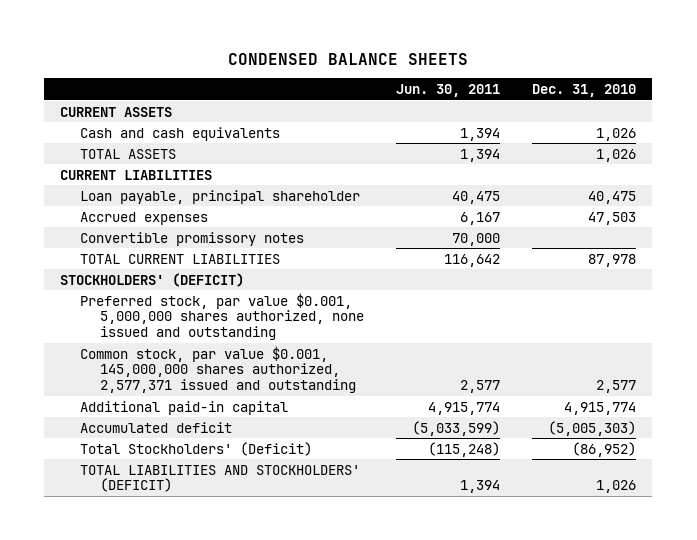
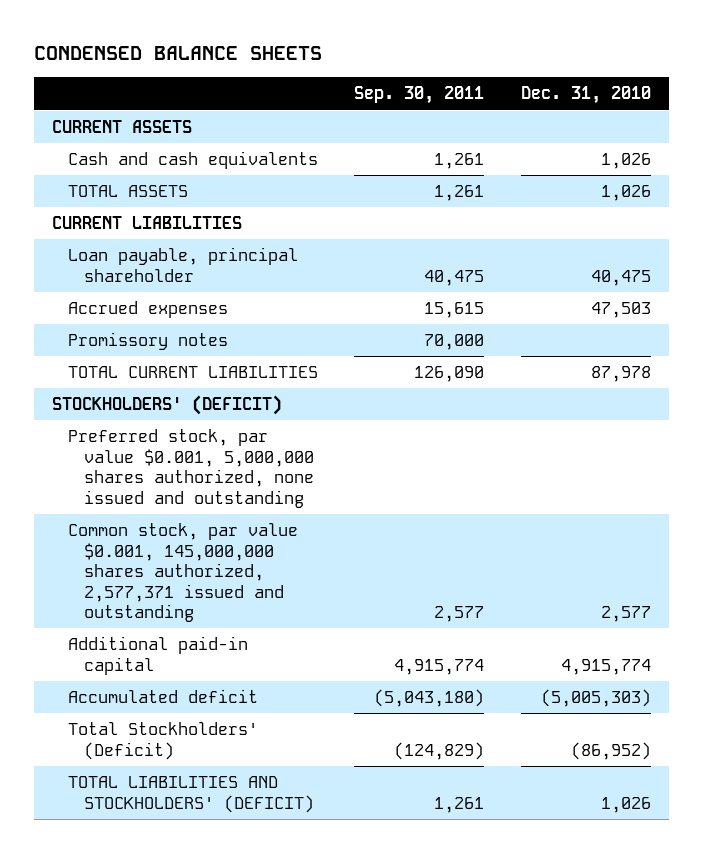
- | Jun. 30, 2011 | Dec. 31, 2010
+ | Sep. 30, 2011 | Dec. 31, 2010
- Convertible promissory notes | 70,000 |
+ Promissory notes | 70,000 |

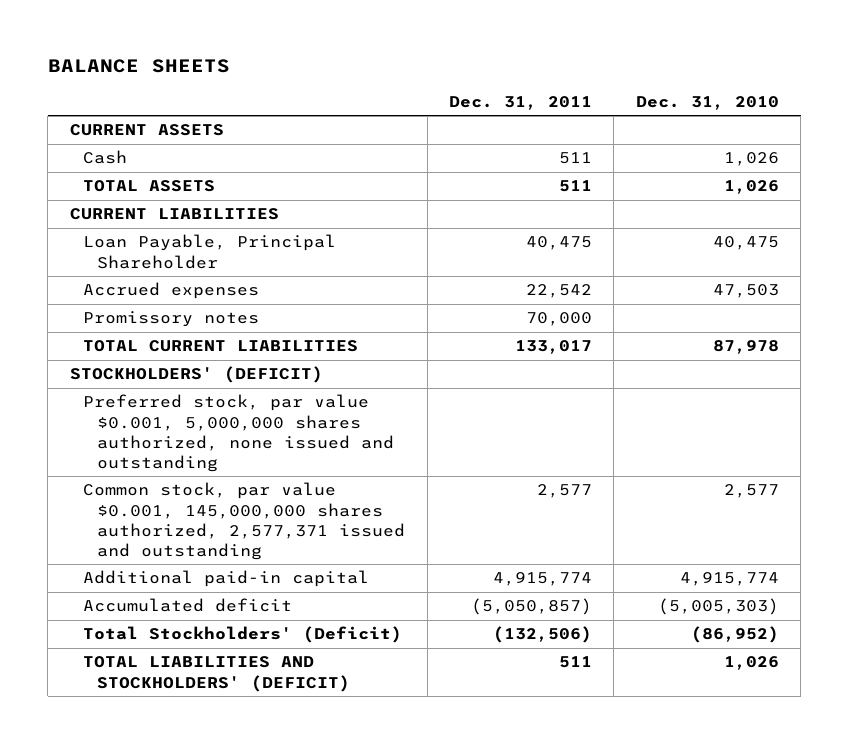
- CONDENSED BALANCE SHEETS
+ BALANCE SHEETS
- | Sep. 30, 2011 | Dec. 31, 2010
+ | Dec. 31, 2011 | Dec. 31, 2010
- Cash and cash equivalents | 1,261 | 1,026
+ Cash | 511 | 1,026
- Loan payable, principal shareholder | 40,475 | 40,475
+ Loan Payable, Principal Shareholder | 40,475 | 40,475

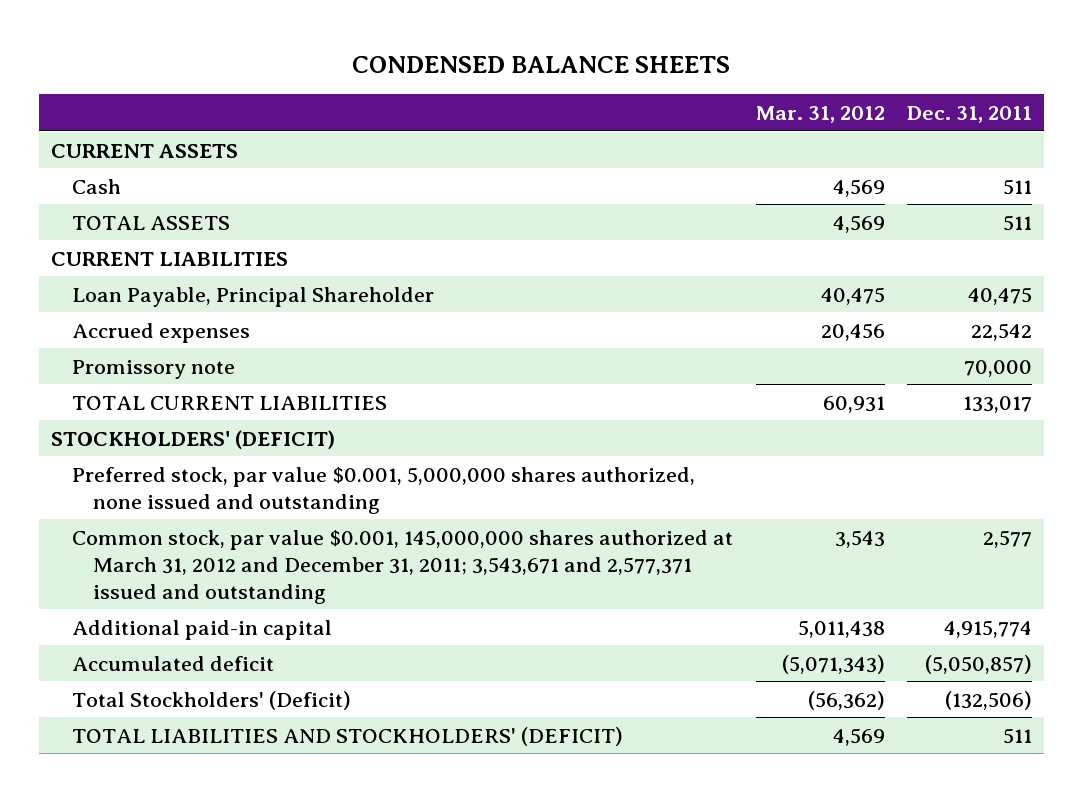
- BALANCE SHEETS
+ CONDENSED BALANCE SHEETS
- | Dec. 31, 2011 | Dec. 31, 2010
+ | Mar. 31, 2012 | Dec. 31, 2011
- Promissory notes | 70,000 |
+ Promissory note | | 70,000
- Common stock, par value $0.001, 145,000,000 shares authorized, 2,577,371 issued and outstanding | 2,577 | 2,577
+ Common stock, par value $0.001, 145,000,000 shares authorized at March 31, 2012 and December 31, 2011; 3,543,671 and 2,577,371 issued and outstanding | 3,543 | 2,577

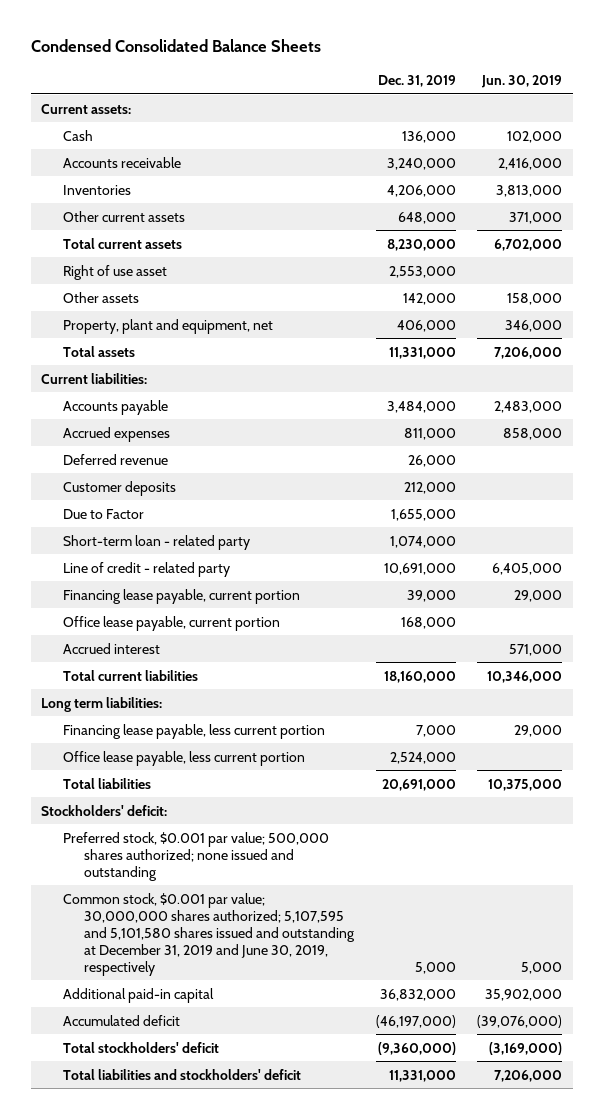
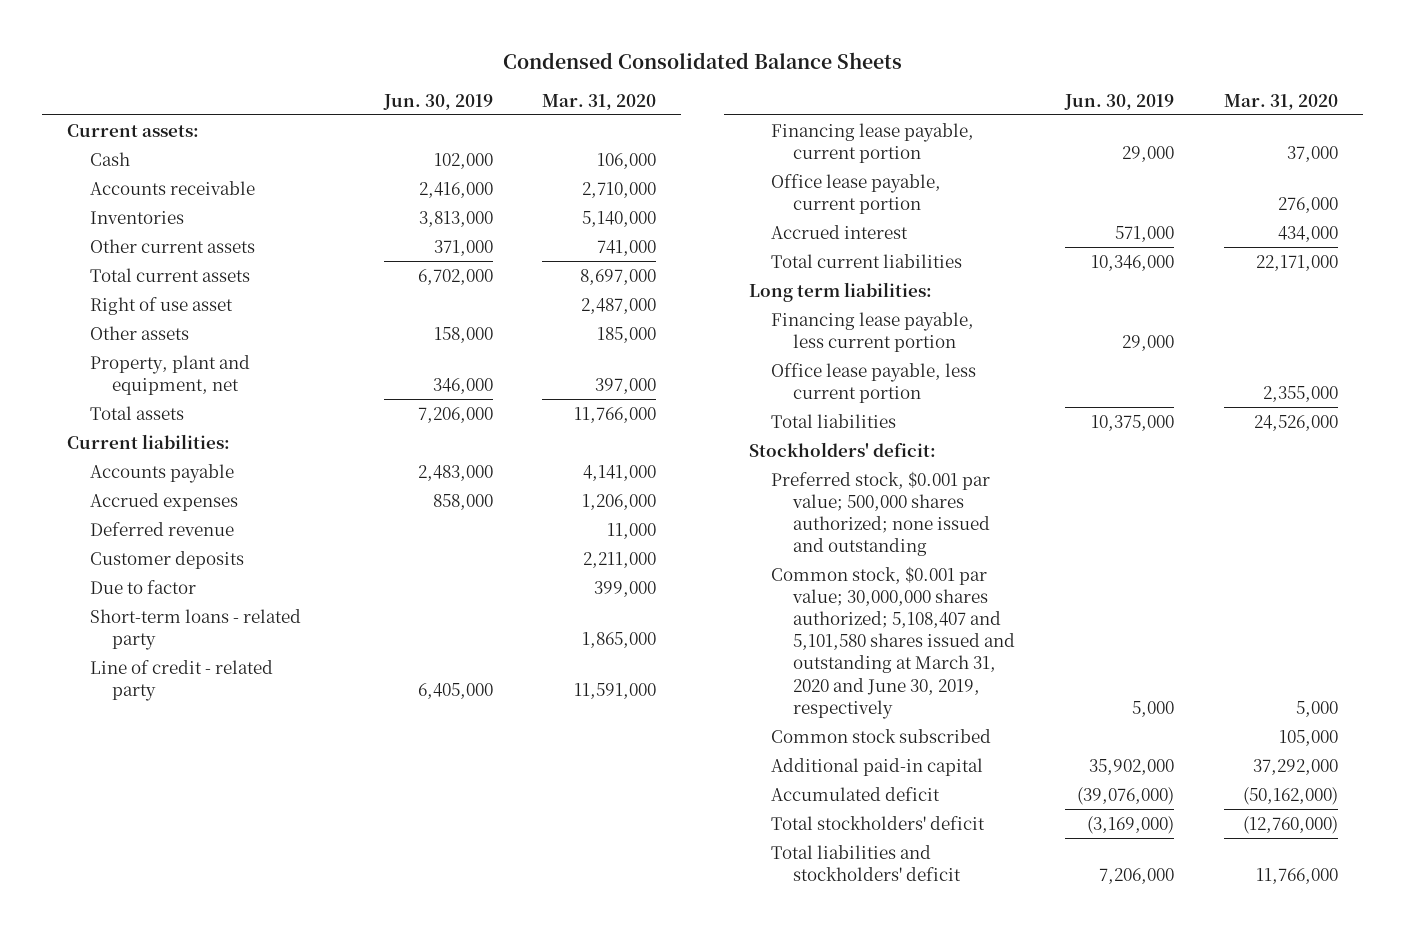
- | Dec. 31, 2019 | Jun. 30, 2019
+ | Jun. 30, 2019 | Mar. 31, 2020
- Due to Factor | 1,655,000 |
- Short-term loan - related party | 1,074,000 |
+ Due to factor | | 399,000
+ Short-term loans - related party | | 1,865,000
- Common stock, $0.001 par value; 30,000,000 shares authorized; 5,107,595 and 5,101,580 shares issued and outstanding at December 31, 2019 and June 30, 2019, respectively | 5,000 | 5,000
+ Common stock, $0.001 par value; 30,000,000 shares authorized; 5,108,407 and 5,101,580 shares issued and outstanding at March 31, 2020 and June 30, 2019, respectively | 5,000 | 5,000
+ Common stock subscribed | | 105,000

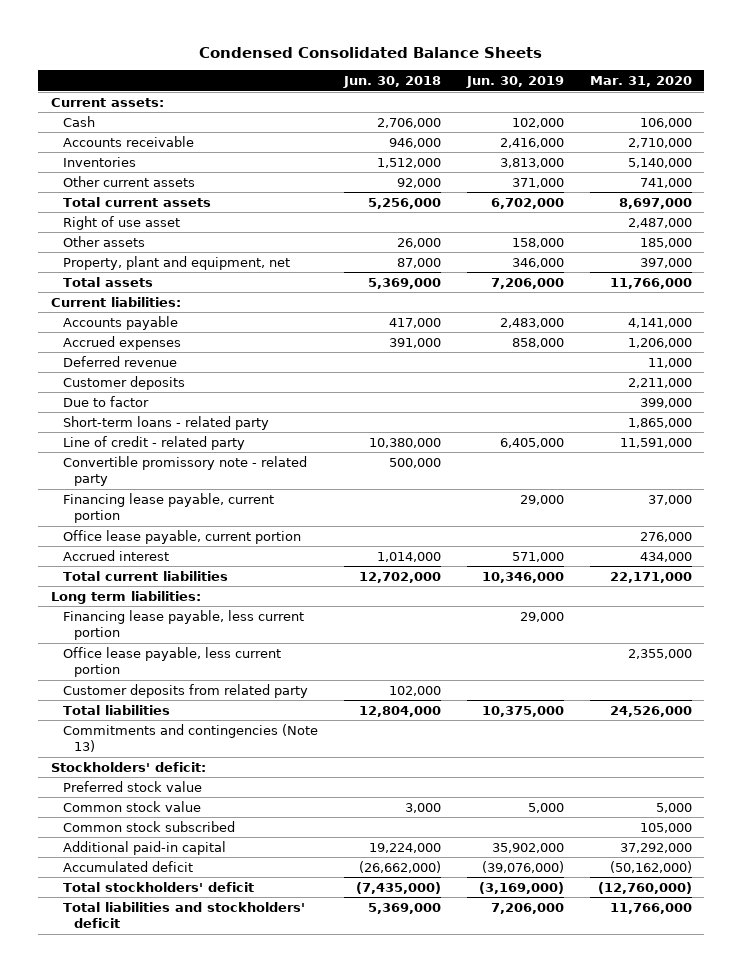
- | Jun. 30, 2019 | Mar. 31, 2020
+ | Jun. 30, 2018 | Jun. 30, 2019 | Mar. 31, 2020
+ Convertible promissory note - related party | 500,000 | |
+ Customer deposits from related party | 102,000 | |
+ Commitments and contingencies (Note 13)
- Preferred stock, $0.001 par value; 500,000 shares authorized; none issued and outstanding
- Common stock, $0.001 par value; 30,000,000 shares authorized; 5,108,407 and 5,101,580 shares issued and outstanding at March 31, 2020 and June 30, 2019, respectively | 5,000 | 5,000
+ Preferred stock value
+ Common stock value | 3,000 | 5,000 | 5,000

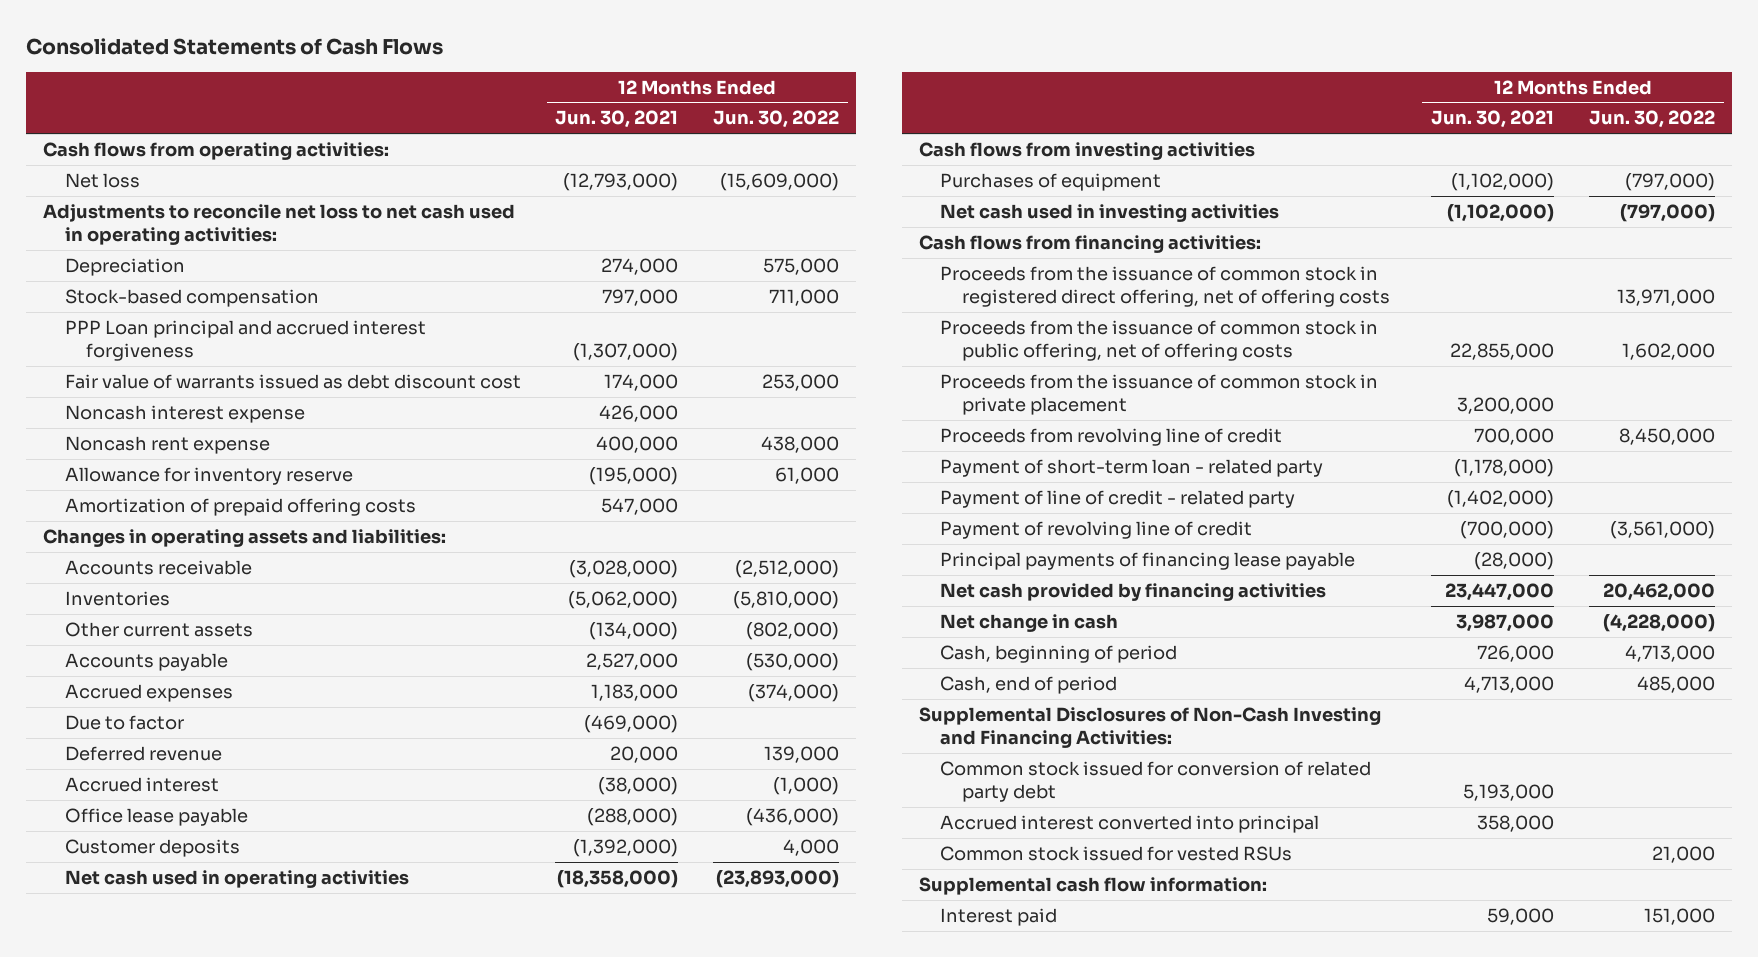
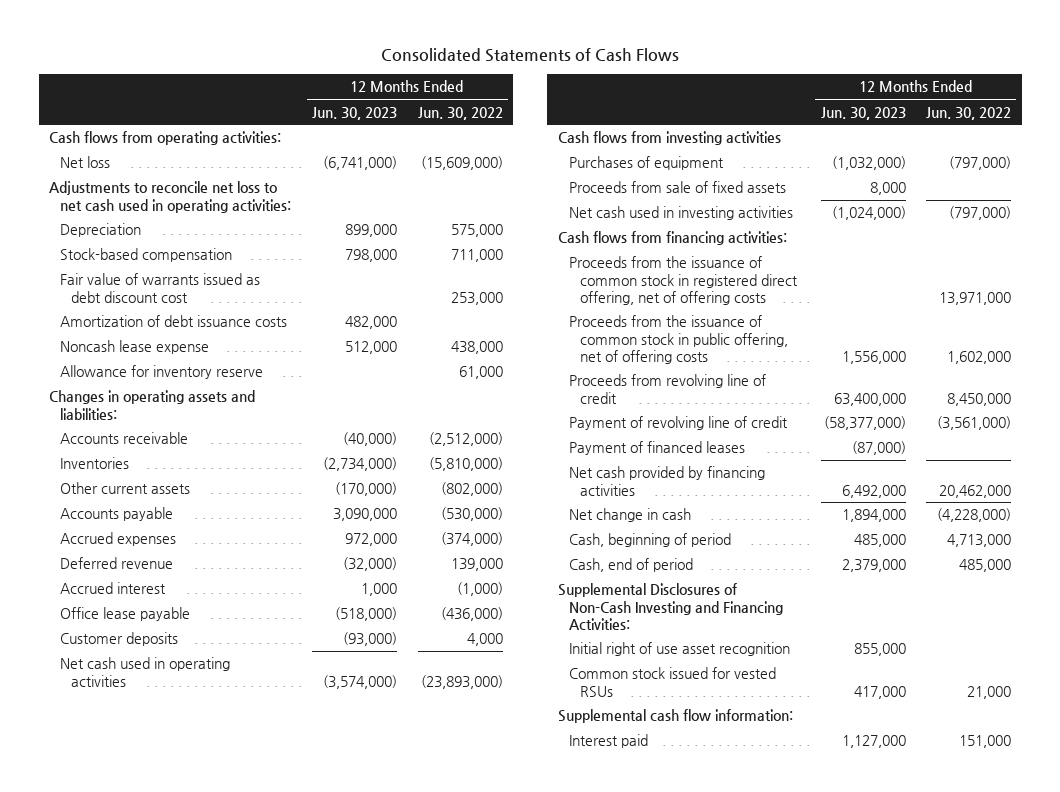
- | 12 Months Ended Jun. 30, 2021 | 12 Months Ended Jun. 30, 2022
+ | 12 Months Ended Jun. 30, 2023 | 12 Months Ended Jun. 30, 2022
- PPP Loan principal and accrued interest forgiveness | (1,307,000) |
- Noncash interest expense | 426,000 |
- Noncash rent expense | 400,000 | 438,000
+ Amortization of debt issuance costs | 482,000 |
+ Noncash lease expense | 512,000 | 438,000
- Amortization of prepaid offering costs | 547,000 |
- Due to factor | (469,000) |
+ Proceeds from sale of fixed assets | 8,000 |
- Proceeds from the issuance of common stock in private placement | 3,200,000 |
- Payment of short-term loan - related party | (1,178,000) |
- Payment of line of credit - related party | (1,402,000) |
- Principal payments of financing lease payable | (28,000) |
+ Payment of financed leases | (87,000) |
- Common stock issued for conversion of related party debt | 5,193,000 |
- Accrued interest converted into principal | 358,000 |
+ Initial right of use asset recognition | 855,000 |

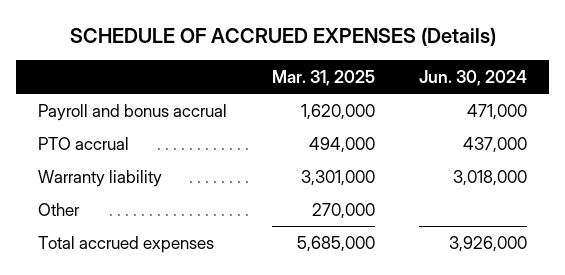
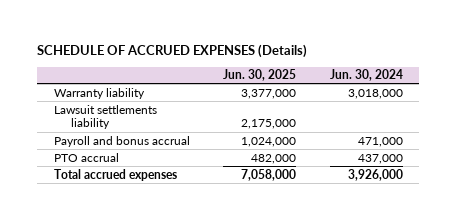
- | Mar. 31, 2025 | Jun. 30, 2024
+ | Jun. 30, 2025 | Jun. 30, 2024
moved up: Warranty liability | 3,377,000 | 3,018,000
+ Lawsuit settlements liability | 2,175,000 |
- Other | 270,000 |

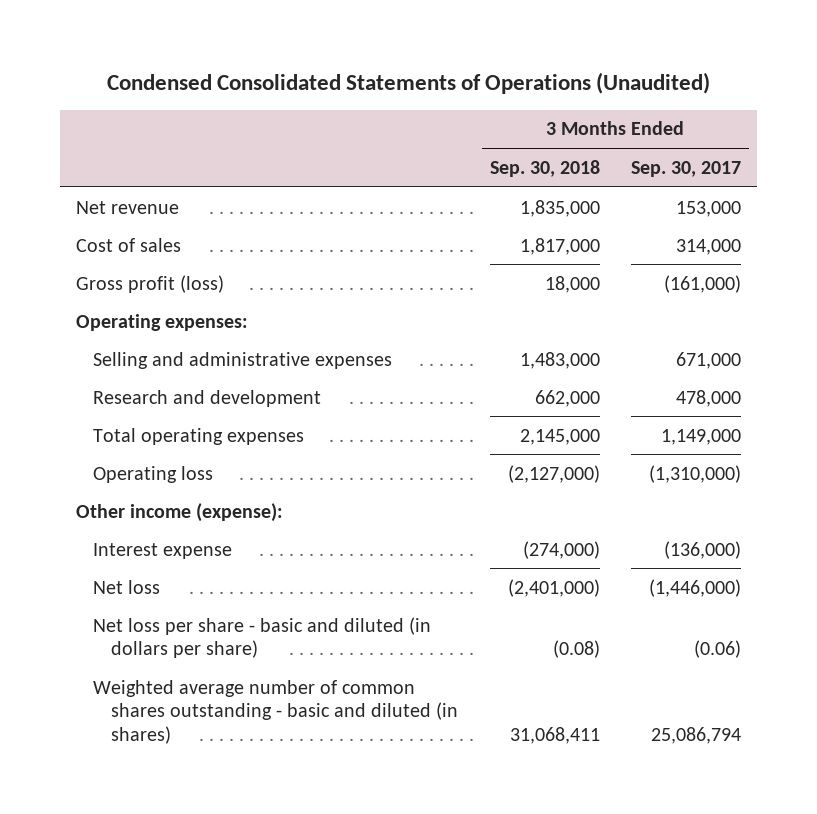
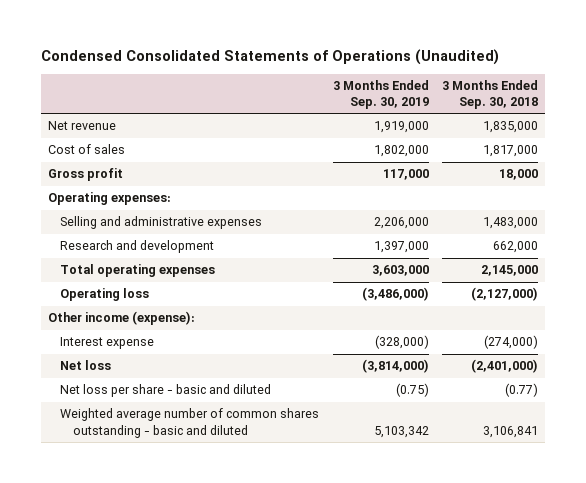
- | 3 Months Ended Sep. 30, 2018 | 3 Months Ended Sep. 30, 2017
+ | 3 Months Ended Sep. 30, 2019 | 3 Months Ended Sep. 30, 2018
- Gross profit (loss) | 18,000 | (161,000)
+ Gross profit | 117,000 | 18,000
- Net loss per share - basic and diluted (in dollars per share) | (0.08) | (0.06)
- Weighted average number of common shares outstanding - basic and diluted (in shares) | 31,068,411 | 25,086,794
+ Net loss per share - basic and diluted | (0.75) | (0.77)
+ Weighted average number of common shares outstanding - basic and diluted | 5,103,342 | 3,106,841

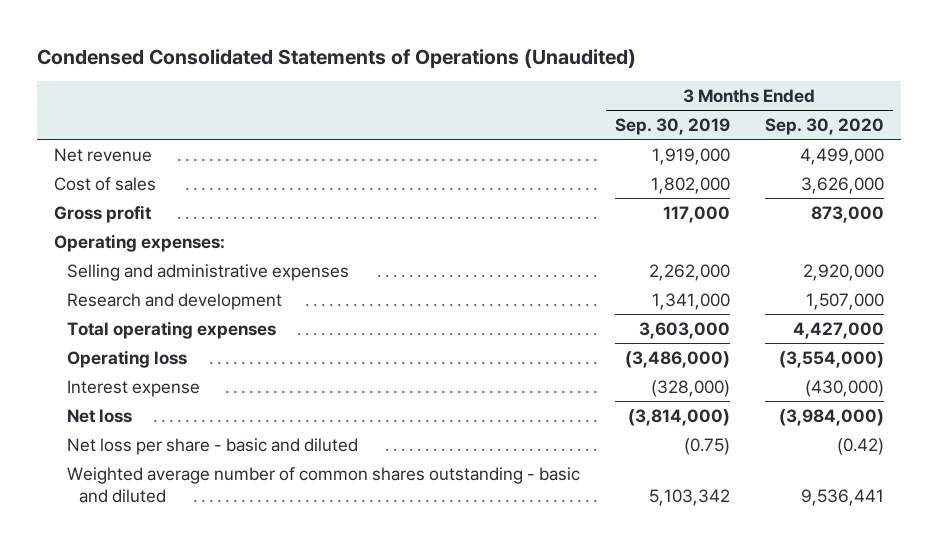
- | 3 Months Ended Sep. 30, 2019 | 3 Months Ended Sep. 30, 2018
+ | 3 Months Ended Sep. 30, 2019 | 3 Months Ended Sep. 30, 2020
- Selling and administrative expenses | 2,206,000 | 1,483,000
- Research and development | 1,397,000 | 662,000
+ Selling and administrative expenses | 2,262,000 | 2,920,000
+ Research and development | 1,341,000 | 1,507,000
- Other income (expense):

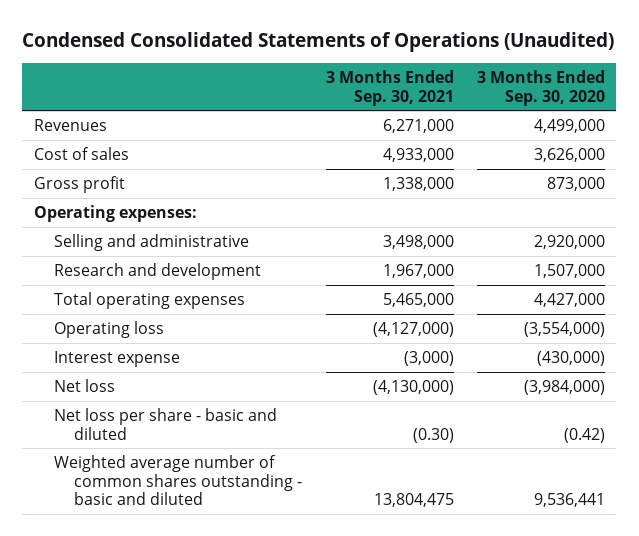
- | 3 Months Ended Sep. 30, 2019 | 3 Months Ended Sep. 30, 2020
+ | 3 Months Ended Sep. 30, 2021 | 3 Months Ended Sep. 30, 2020
- Net revenue | 1,919,000 | 4,499,000
+ Revenues | 6,271,000 | 4,499,000
- Selling and administrative expenses | 2,262,000 | 2,920,000
+ Selling and administrative | 3,498,000 | 2,920,000

